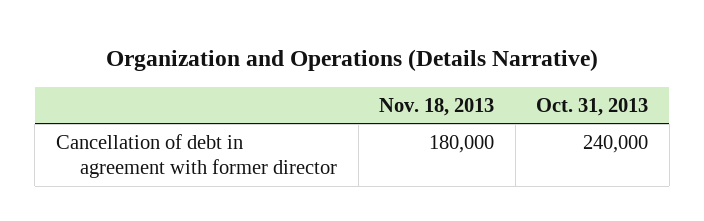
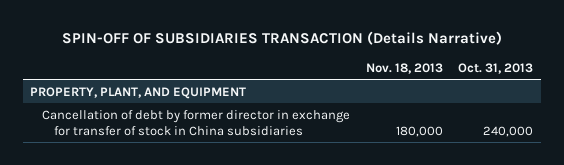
- Organization and Operations (Details Narrative)
+ SPIN-OFF OF SUBSIDIARIES TRANSACTION (Details Narrative)
- Cancellation of debt in agreement with former director | 180,000 | 240,000
+ PROPERTY, PLANT, AND EQUIPMENT
+ Cancellation of debt by former director in exchange for transfer of stock in China subsidiaries | 180,000 | 240,000

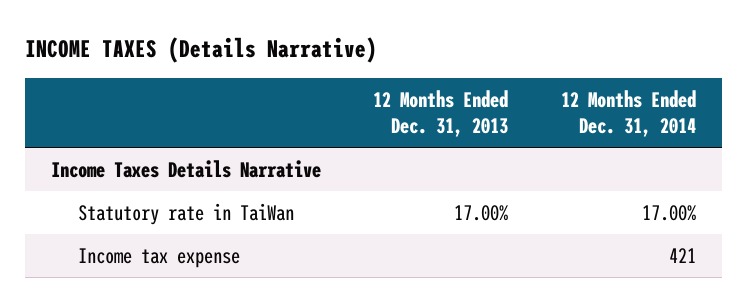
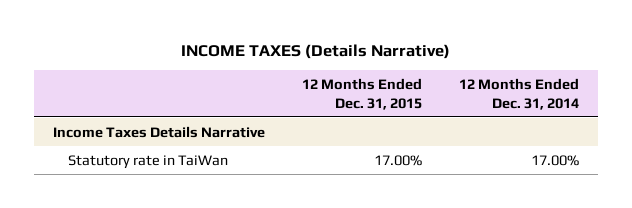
- | 12 Months Ended Dec. 31, 2013 | 12 Months Ended Dec. 31, 2014
+ | 12 Months Ended Dec. 31, 2015 | 12 Months Ended Dec. 31, 2014
- Income tax expense | | 421

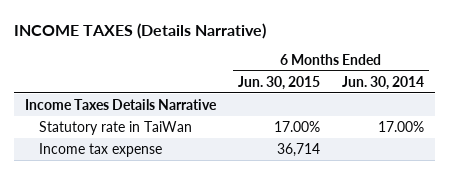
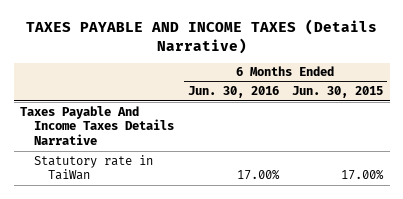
- INCOME TAXES (Details Narrative)
+ TAXES PAYABLE AND INCOME TAXES (Details Narrative)
- | 6 Months Ended Jun. 30, 2015 | 6 Months Ended Jun. 30, 2014
+ | 6 Months Ended Jun. 30, 2016 | 6 Months Ended Jun. 30, 2015
- Income Taxes Details Narrative
+ Taxes Payable And Income Taxes Details Narrative
- Income tax expense | 36,714 |

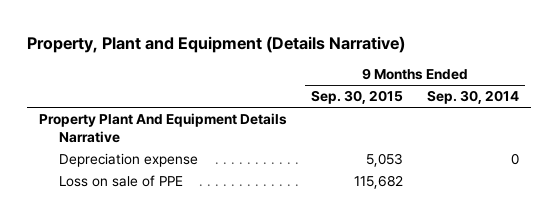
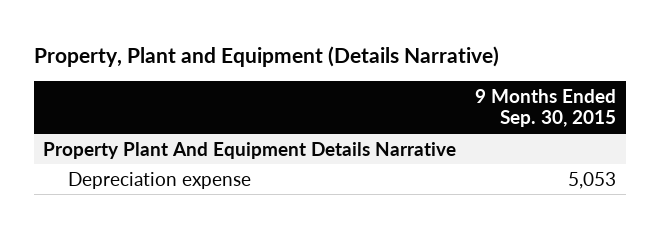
- | 9 Months Ended Sep. 30, 2015 | 9 Months Ended Sep. 30, 2014
+ | 9 Months Ended Sep. 30, 2015
- Loss on sale of PPE | 115,682 |

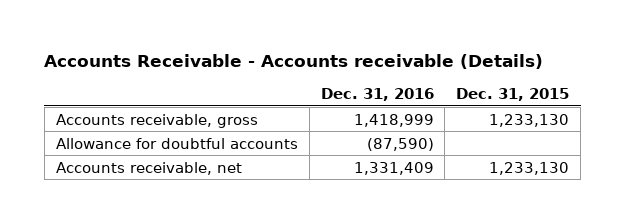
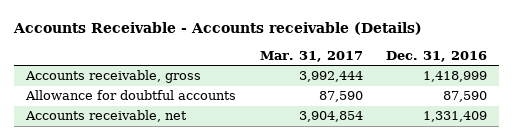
- | Dec. 31, 2016 | Dec. 31, 2015
+ | Mar. 31, 2017 | Dec. 31, 2016
- Allowance for doubtful accounts | (87,590) |
+ Allowance for doubtful accounts | 87,590 | 87,590

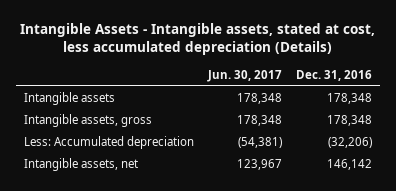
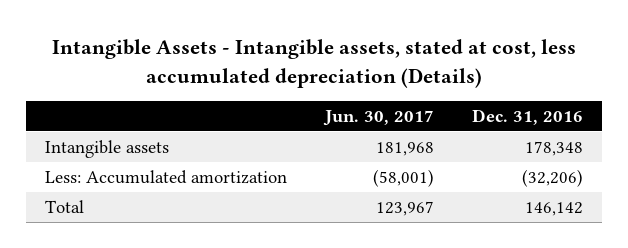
- Intangible assets | 178,348 | 178,348
- Intangible assets, gross | 178,348 | 178,348
- Less: Accumulated depreciation | (54,381) | (32,206)
- Intangible assets, net | 123,967 | 146,142
+ Intangible assets | 181,968 | 178,348
+ Less: Accumulated amortization | (58,001) | (32,206)
+ Total | 123,967 | 146,142

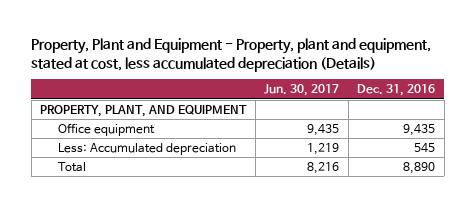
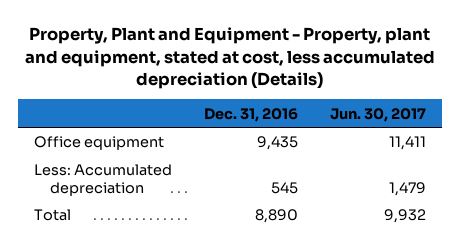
- | Jun. 30, 2017 | Dec. 31, 2016
+ | Dec. 31, 2016 | Jun. 30, 2017
- PROPERTY, PLANT, AND EQUIPMENT
- Office equipment | 9,435 | 9,435
- Less: Accumulated depreciation | 1,219 | 545
- Total | 8,216 | 8,890
+ Office equipment | 9,435 | 11,411
+ Less: Accumulated depreciation | 545 | 1,479
+ Total | 8,890 | 9,932

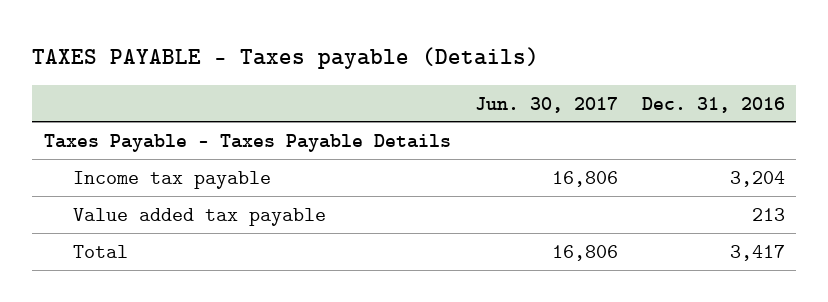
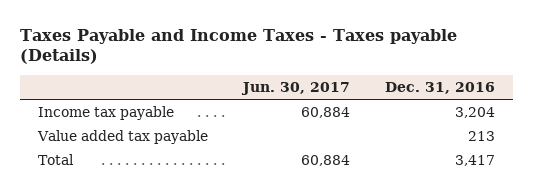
- TAXES PAYABLE - Taxes payable (Details)
+ Taxes Payable and Income Taxes - Taxes payable (Details)
- Taxes Payable - Taxes Payable Details
- Income tax payable | 16,806 | 3,204
+ Income tax payable | 60,884 | 3,204
- Total | 16,806 | 3,417
+ Total | 60,884 | 3,417

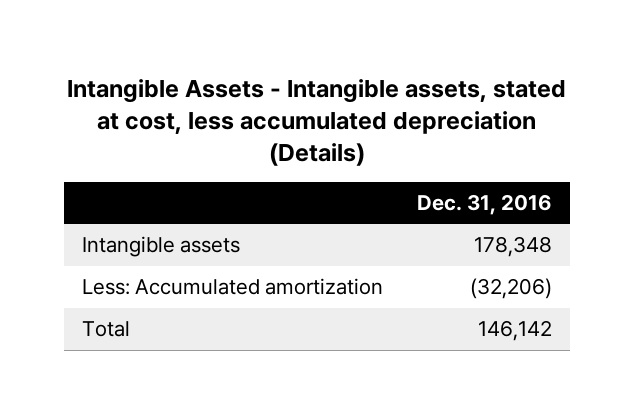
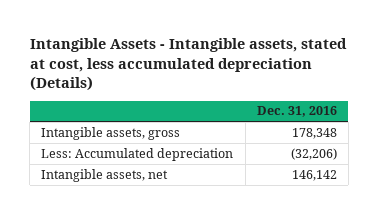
- Intangible assets | 178,348
- Less: Accumulated amortization | (32,206)
- Total | 146,142
+ Intangible assets, gross | 178,348
+ Less: Accumulated depreciation | (32,206)
+ Intangible assets, net | 146,142

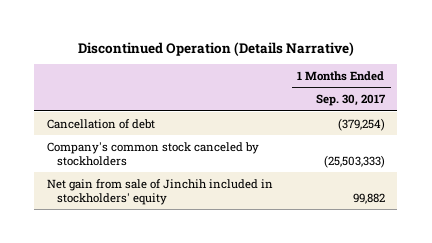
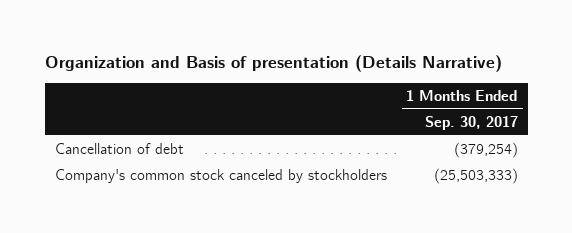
- Discontinued Operation (Details Narrative)
+ Organization and Basis of presentation (Details Narrative)
- Net gain from sale of Jinchih included in stockholders' equity | 99,882

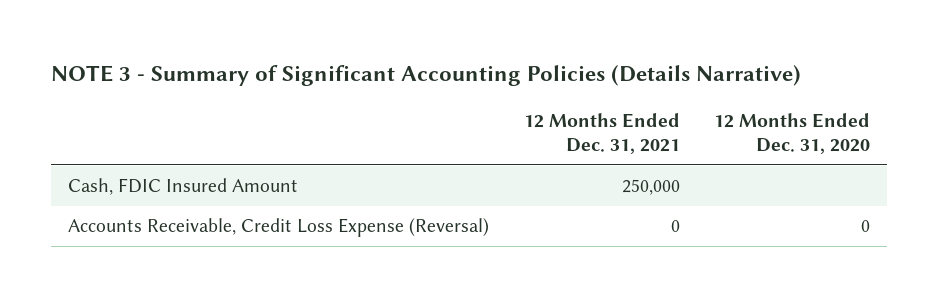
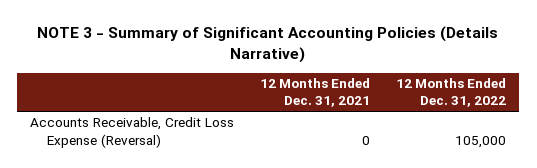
- | 12 Months Ended Dec. 31, 2021 | 12 Months Ended Dec. 31, 2020
+ | 12 Months Ended Dec. 31, 2021 | 12 Months Ended Dec. 31, 2022
- Cash, FDIC Insured Amount | 250,000 |

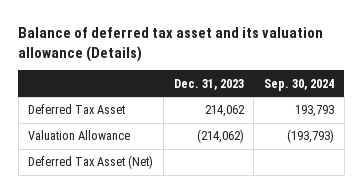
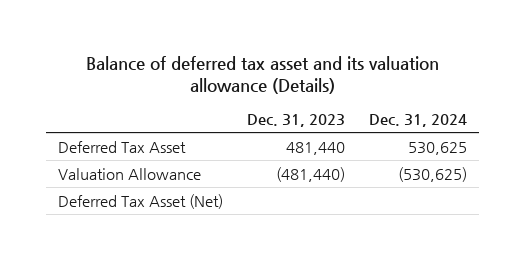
- | Dec. 31, 2023 | Sep. 30, 2024
+ | Dec. 31, 2023 | Dec. 31, 2024
- Deferred Tax Asset | 214,062 | 193,793
- Valuation Allowance | (214,062) | (193,793)
+ Deferred Tax Asset | 481,440 | 530,625
+ Valuation Allowance | (481,440) | (530,625)

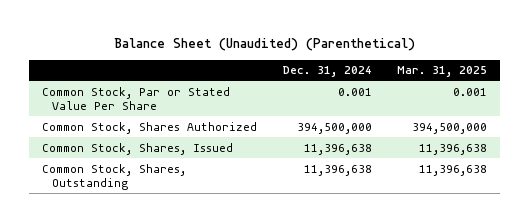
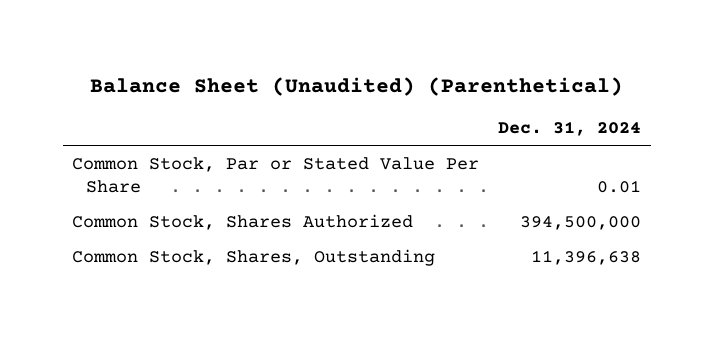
- | Dec. 31, 2024 | Mar. 31, 2025
+ | Dec. 31, 2024
- Common Stock, Par or Stated Value Per Share | 0.001 | 0.001
+ Common Stock, Par or Stated Value Per Share | 0.01
- Common Stock, Shares, Issued | 11,396,638 | 11,396,638

